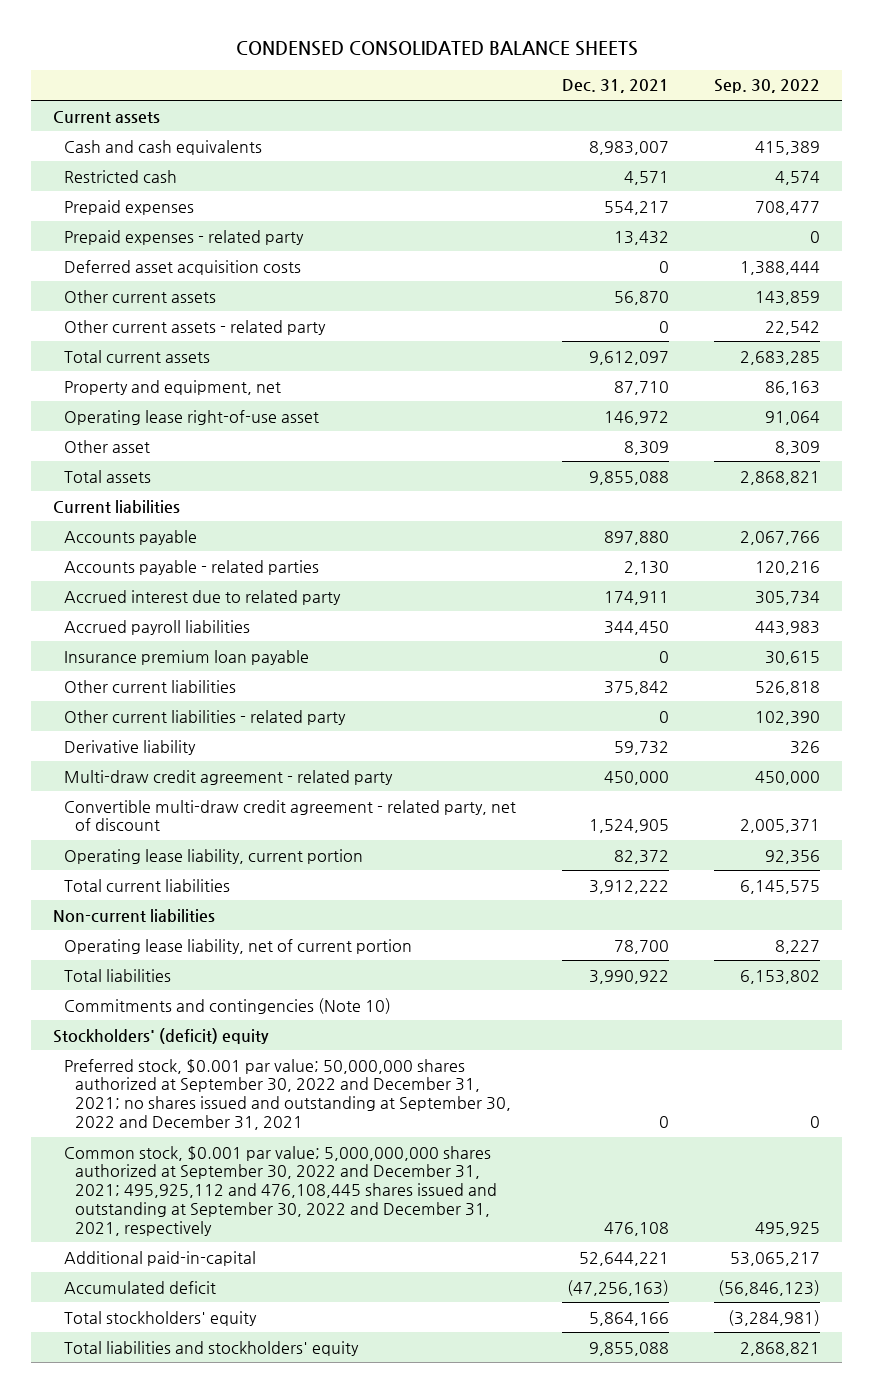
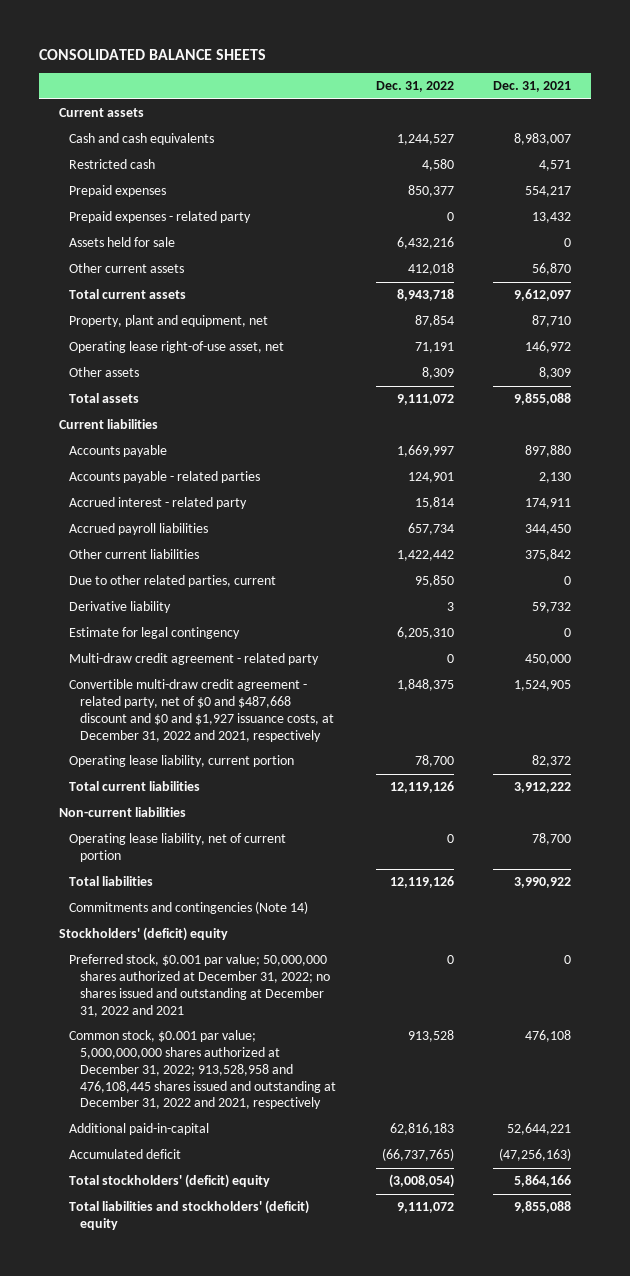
- CONDENSED CONSOLIDATED BALANCE SHEETS
+ CONSOLIDATED BALANCE SHEETS
- | Dec. 31, 2021 | Sep. 30, 2022
+ | Dec. 31, 2022 | Dec. 31, 2021
- Deferred asset acquisition costs | 0 | 1,388,444
+ Assets held for sale | 6,432,216 | 0
- Other current assets - related party | 0 | 22,542
- Property and equipment, net | 87,710 | 86,163
- Operating lease right-of-use asset | 146,972 | 91,064
- Other asset | 8,309 | 8,309
+ Property, plant and equipment, net | 87,854 | 87,710
+ Operating lease right-of-use asset, net | 71,191 | 146,972
+ Other assets | 8,309 | 8,309
- Accrued interest due to related party | 174,911 | 305,734
+ Accrued interest - related party | 15,814 | 174,911
- Insurance premium loan payable | 0 | 30,615
- Other current liabilities - related party | 0 | 102,390
+ Due to other related parties, current | 95,850 | 0
+ Estimate for legal contingency | 6,205,310 | 0
- Convertible multi-draw credit agreement - related party, net of discount | 1,524,905 | 2,005,371
+ Convertible multi-draw credit agreement - related party, net of $0 and $487,668 discount and $0 and $1,927 issuance costs, at December 31, 2022 and 2021, respectively | 1,848,375 | 1,524,905
- Commitments and contingencies (Note 10)
+ Commitments and contingencies (Note 14)
- Preferred stock, $0.001 par value; 50,000,000 shares authorized at September 30, 2022 and December 31, 2021; no shares issued and outstanding at September 30, 2022 and December 31, 2021 | 0 | 0
- Common stock, $0.001 par value; 5,000,000,000 shares authorized at September 30, 2022 and December 31, 2021; 495,925,112 and 476,108,445 shares issued and outstanding at September 30, 2022 and December 31, 2021, respectively | 476,108 | 495,925
+ Preferred stock, $0.001 par value; 50,000,000 shares authorized at December 31, 2022; no shares issued and outstanding at December 31, 2022 and 2021 | 0 | 0
+ Common stock, $0.001 par value; 5,000,000,000 shares authorized at December 31, 2022; 913,528,958 and 476,108,445 shares issued and outstanding at December 31, 2022 and 2021, respectively | 913,528 | 476,108
- Total stockholders' equity | 5,864,166 | (3,284,981)
- Total liabilities and stockholders' equity | 9,855,088 | 2,868,821
+ Total stockholders' (deficit) equity | (3,008,054) | 5,864,166
+ Total liabilities and stockholders' (deficit) equity | 9,111,072 | 9,855,088

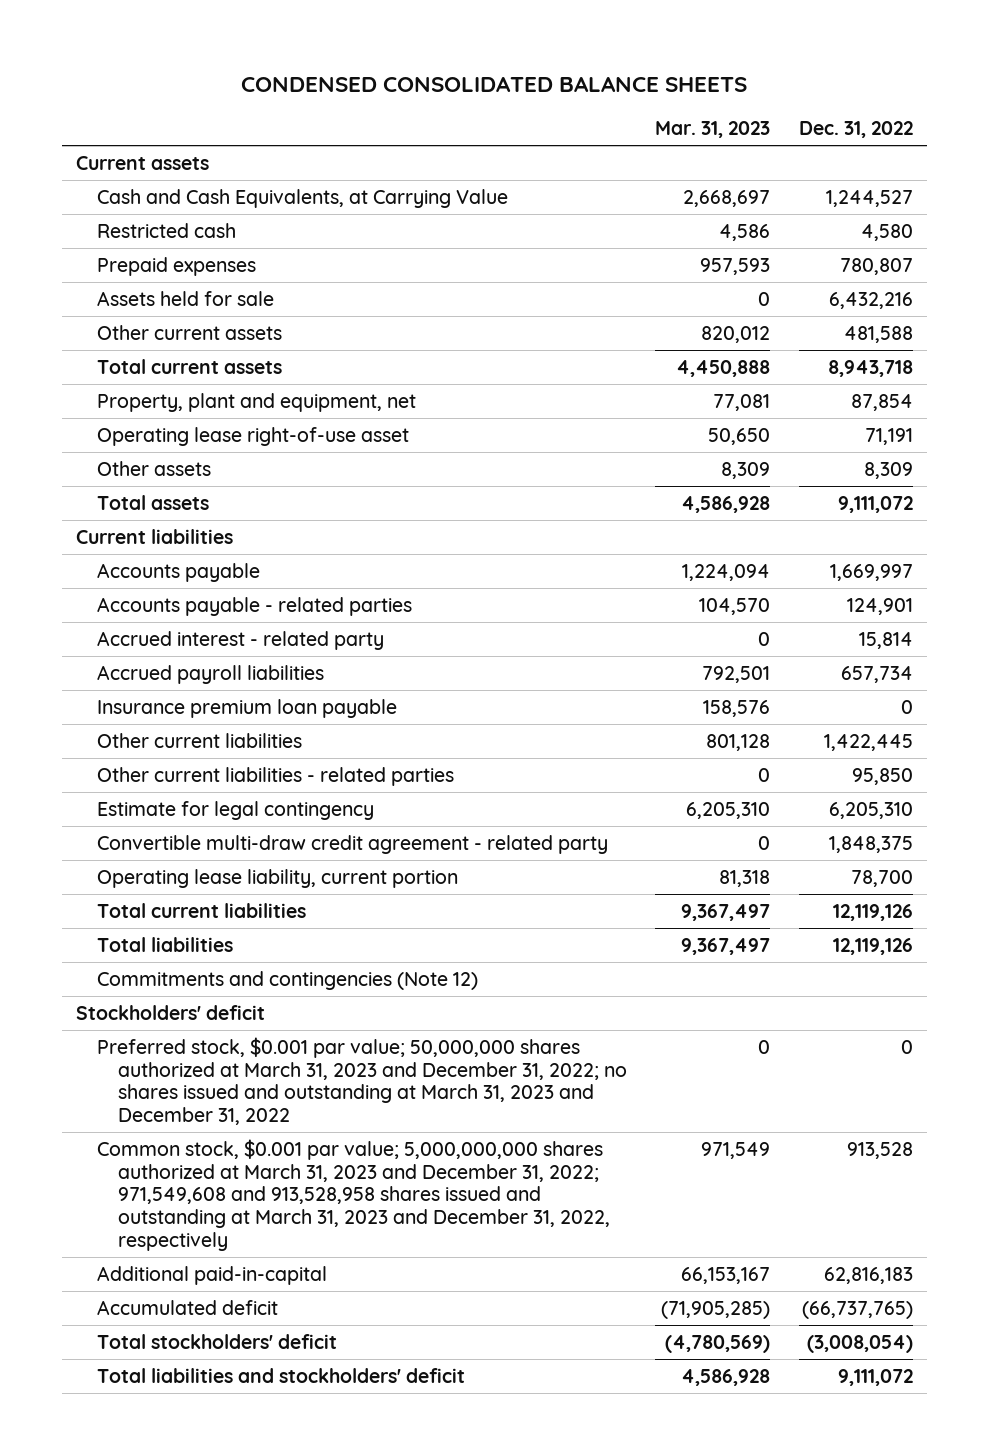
- CONSOLIDATED BALANCE SHEETS
+ CONDENSED CONSOLIDATED BALANCE SHEETS
- | Dec. 31, 2022 | Dec. 31, 2021
+ | Mar. 31, 2023 | Dec. 31, 2022
- Cash and cash equivalents | 1,244,527 | 8,983,007
+ Cash and Cash Equivalents, at Carrying Value | 2,668,697 | 1,244,527
- Prepaid expenses | 850,377 | 554,217
- Prepaid expenses - related party | 0 | 13,432
+ Prepaid expenses | 957,593 | 780,807
- Other current assets | 412,018 | 56,870
+ Other current assets | 820,012 | 481,588
- Operating lease right-of-use asset, net | 71,191 | 146,972
+ Operating lease right-of-use asset | 50,650 | 71,191
- Other current liabilities | 1,422,442 | 375,842
- Due to other related parties, current | 95,850 | 0
- Derivative liability | 3 | 59,732
+ Insurance premium loan payable | 158,576 | 0
+ Other current liabilities | 801,128 | 1,422,445
+ Other current liabilities - related parties | 0 | 95,850
- Multi-draw credit agreement - related party | 0 | 450,000
- Convertible multi-draw credit agreement - related party, net of $0 and $487,668 discount and $0 and $1,927 issuance costs, at December 31, 2022 and 2021, respectively | 1,848,375 | 1,524,905
+ Convertible multi-draw credit agreement - related party | 0 | 1,848,375
- Non-current liabilities
- Operating lease liability, net of current portion | 0 | 78,700
- Commitments and contingencies (Note 14)
- Stockholders' (deficit) equity
- Preferred stock, $0.001 par value; 50,000,000 shares authorized at December 31, 2022; no shares issued and outstanding at December 31, 2022 and 2021 | 0 | 0
- Common stock, $0.001 par value; 5,000,000,000 shares authorized at December 31, 2022; 913,528,958 and 476,108,445 shares issued and outstanding at December 31, 2022 and 2021, respectively | 913,528 | 476,108
+ Commitments and contingencies (Note 12)
+ Stockholders' deficit
+ Preferred stock, $0.001 par value; 50,000,000 shares authorized at March 31, 2023 and December 31, 2022; no shares issued and outstanding at March 31, 2023 and December 31, 2022 | 0 | 0
+ Common stock, $0.001 par value; 5,000,000,000 shares authorized at March 31, 2023 and December 31, 2022; 971,549,608 and 913,528,958 shares issued and outstanding at March 31, 2023 and December 31, 2022, respectively | 971,549 | 913,528
- Total stockholders' (deficit) equity | (3,008,054) | 5,864,166
- Total liabilities and stockholders' (deficit) equity | 9,111,072 | 9,855,088
+ Total stockholders' deficit | (4,780,569) | (3,008,054)
+ Total liabilities and stockholders' deficit | 4,586,928 | 9,111,072

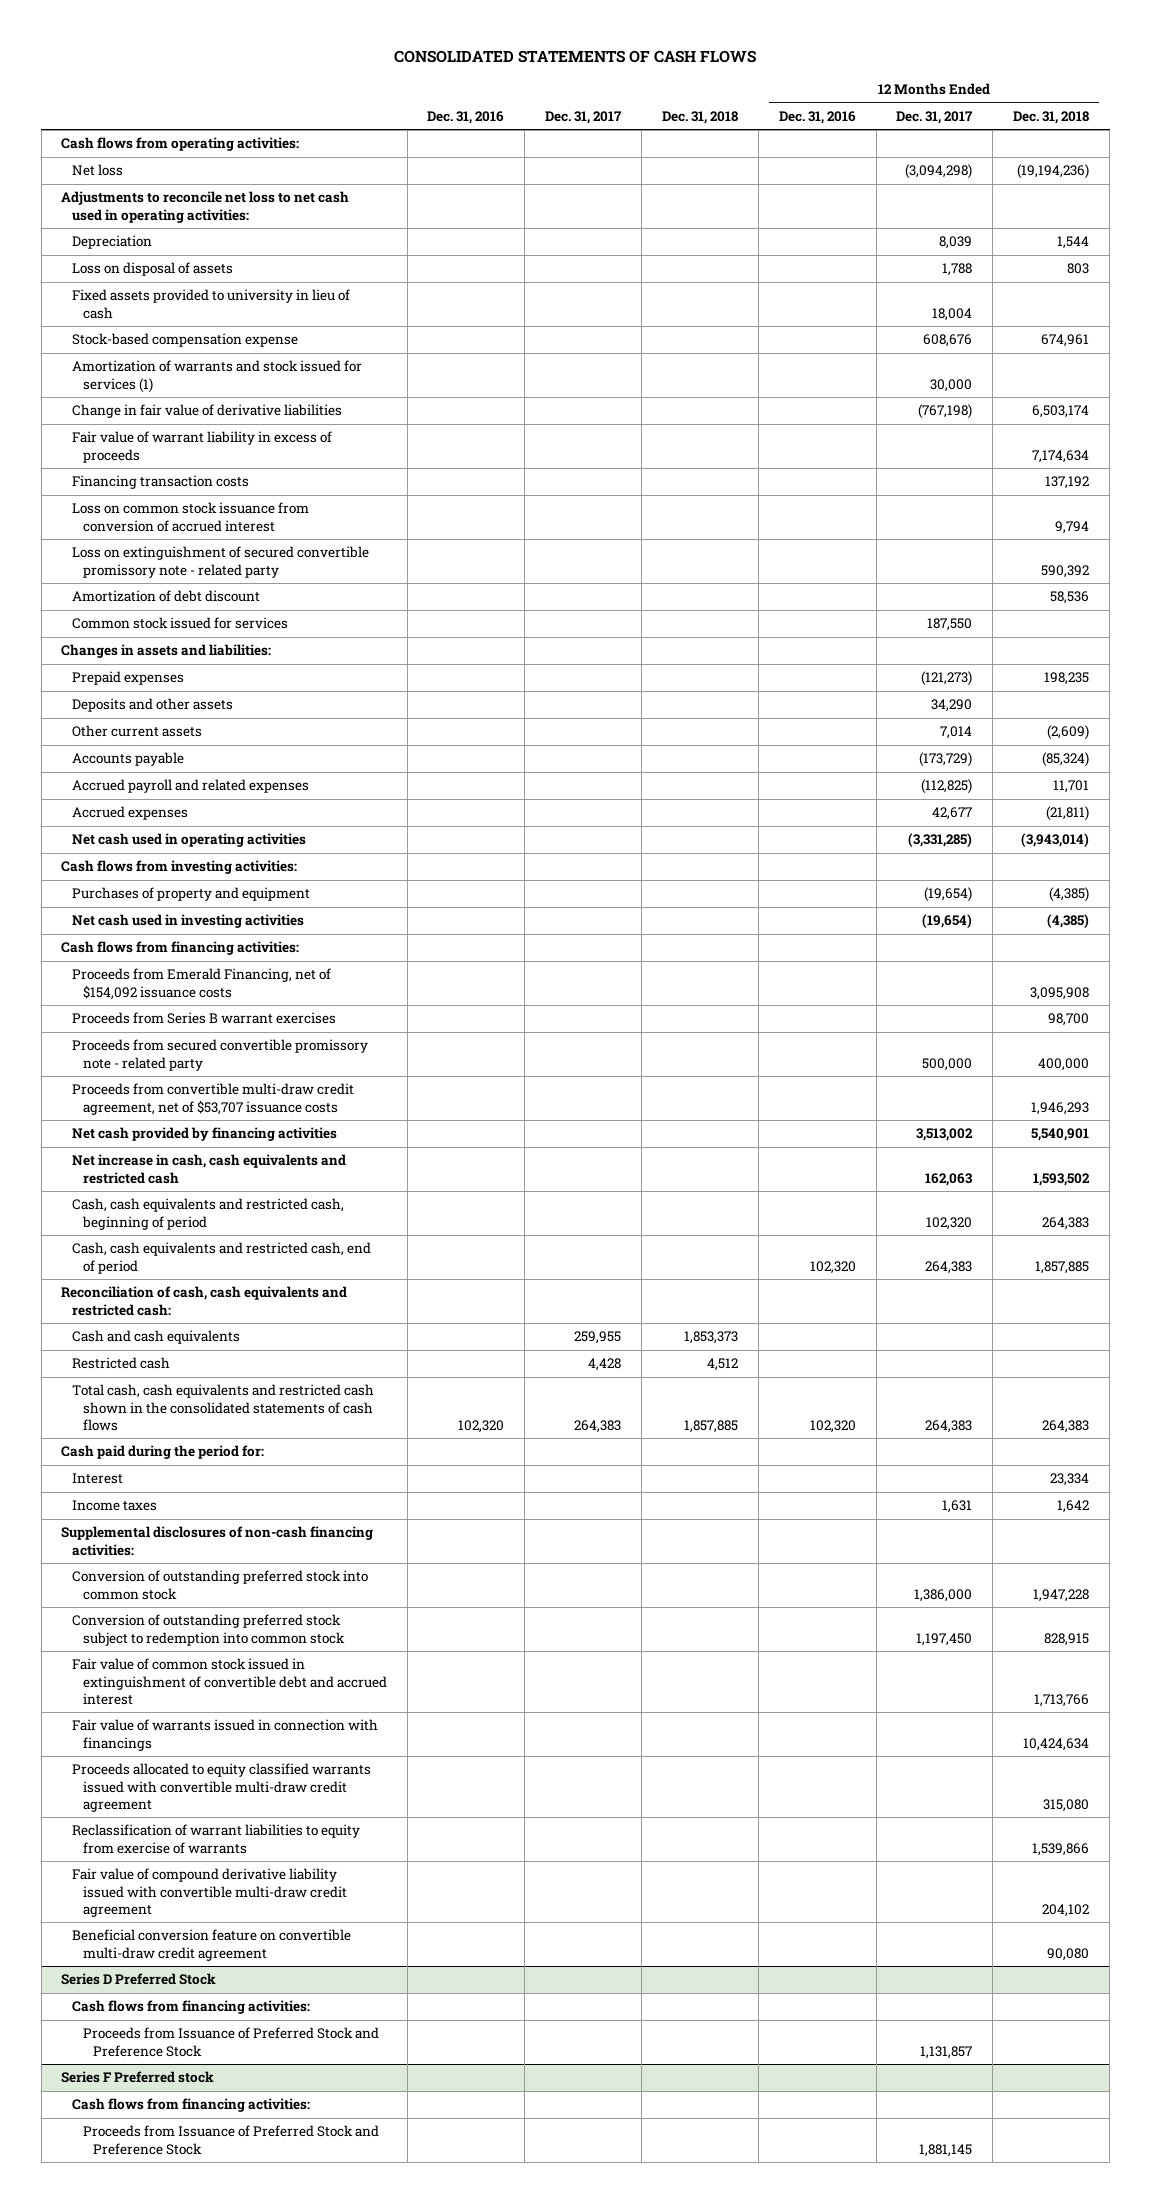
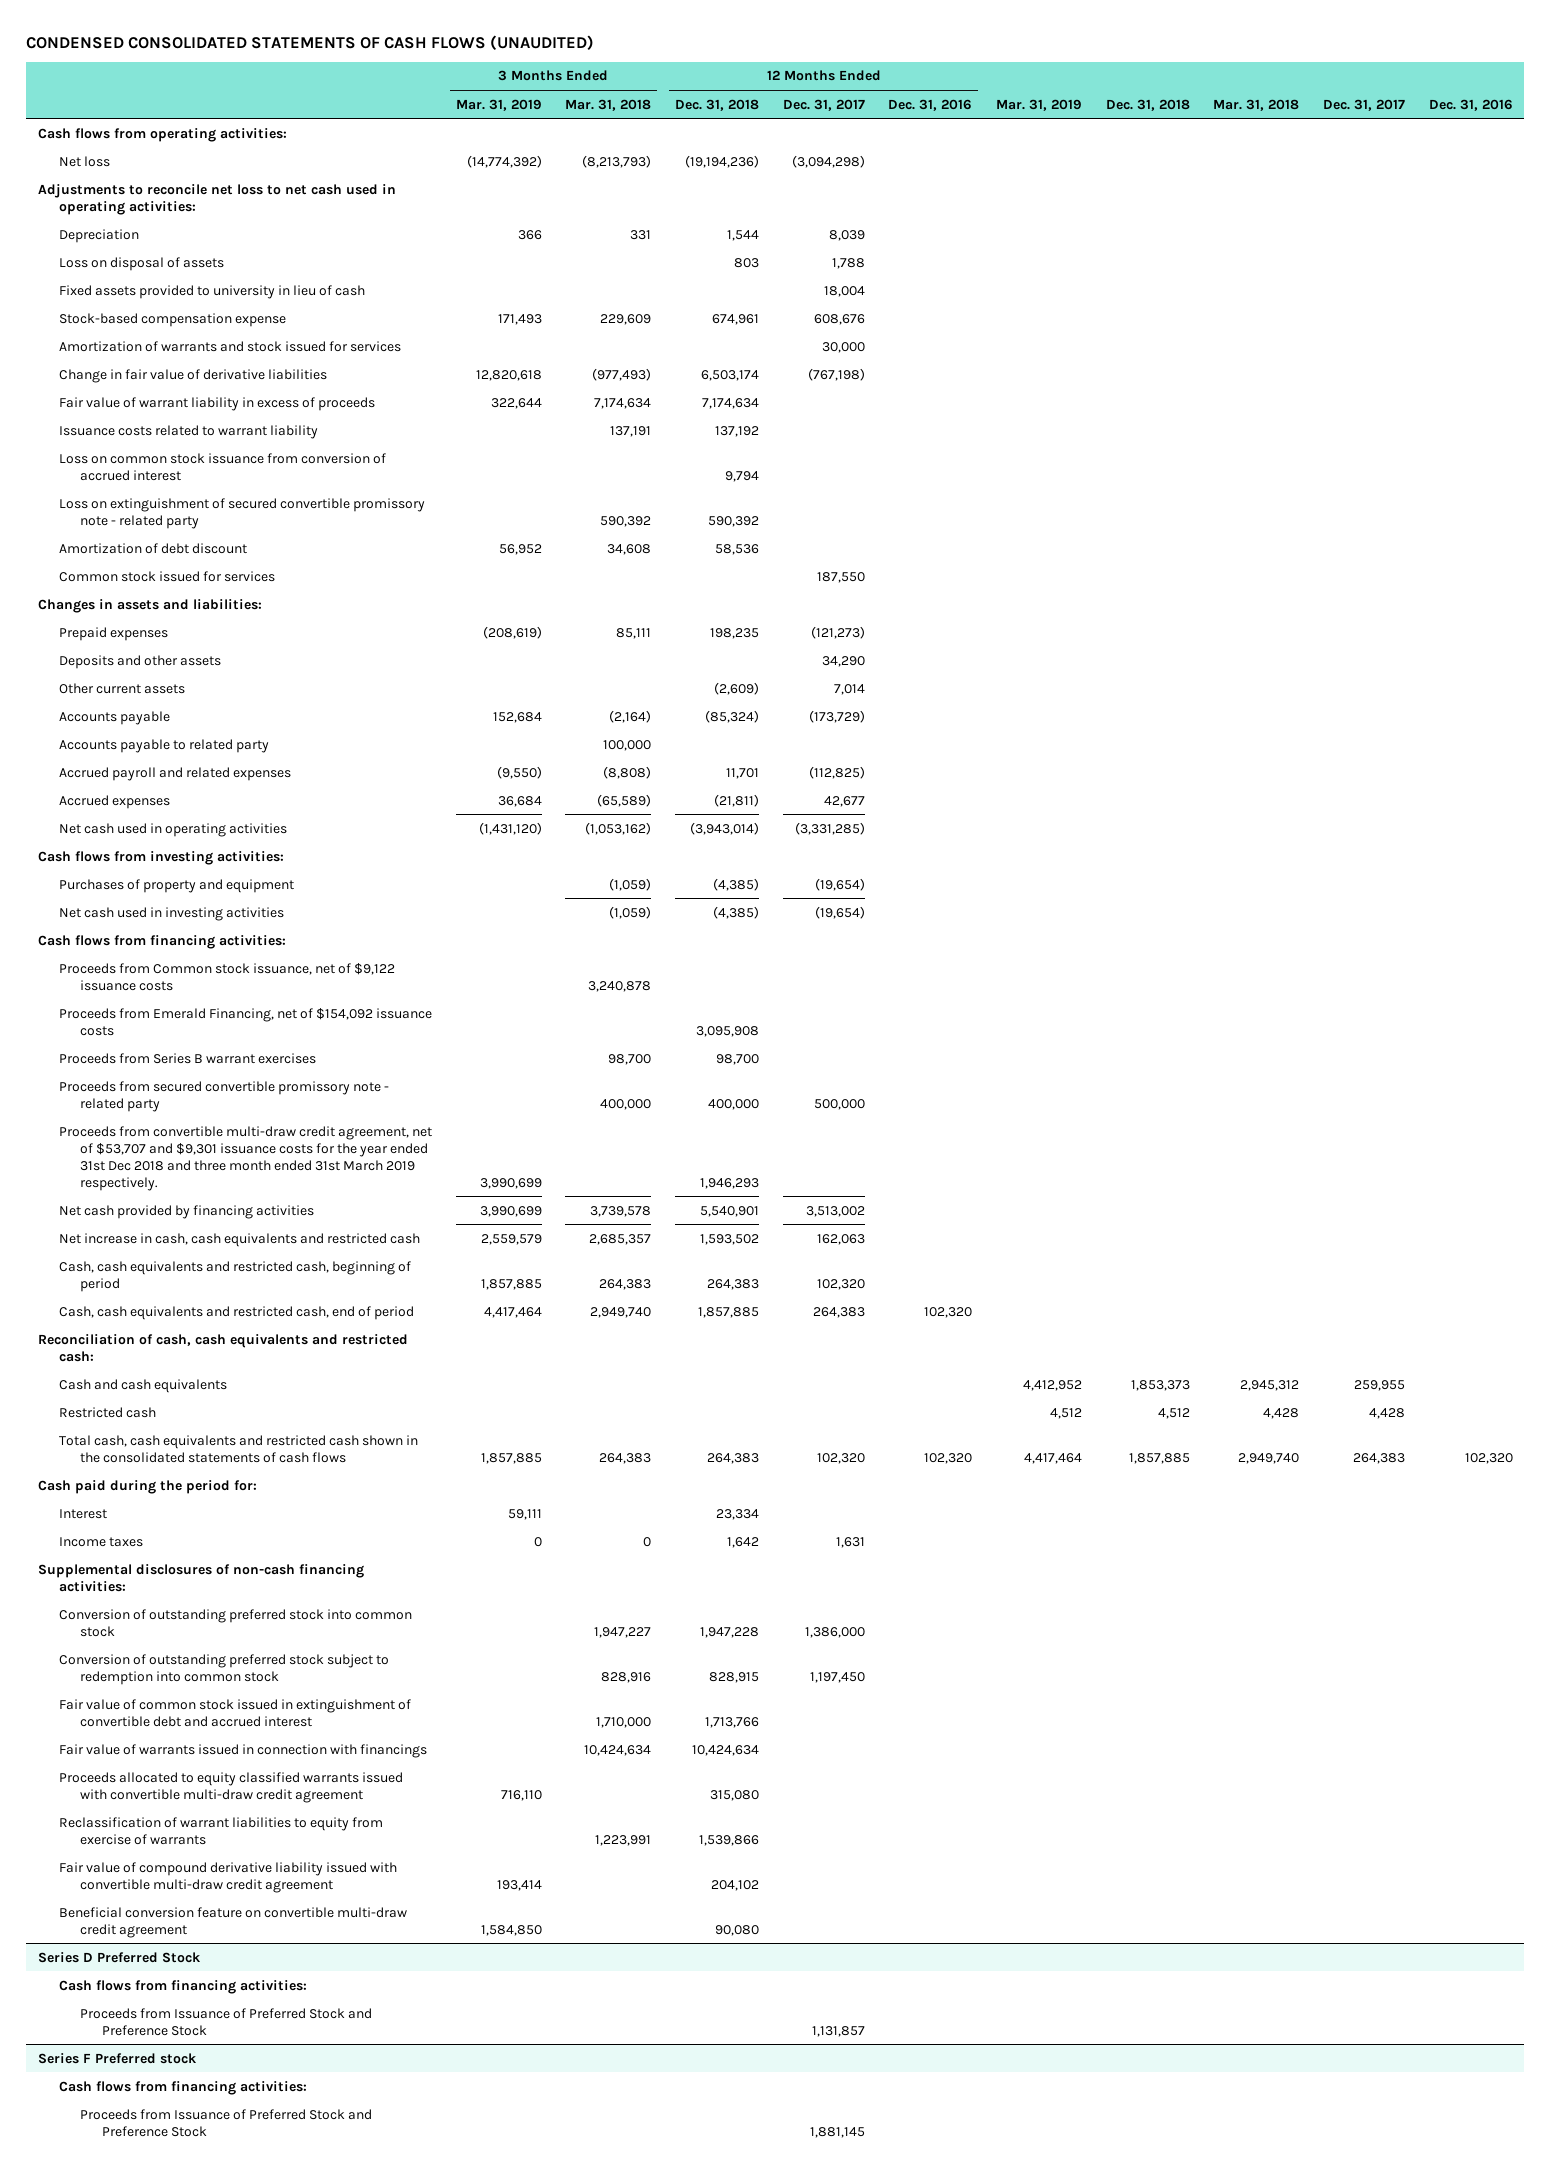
- CONSOLIDATED STATEMENTS OF CASH FLOWS
+ CONDENSED CONSOLIDATED STATEMENTS OF CASH FLOWS (UNAUDITED)
- | Dec. 31, 2016 | Dec. 31, 2017 | Dec. 31, 2018 | 12 Months Ended Dec. 31, 2016 | 12 Months Ended Dec. 31, 2017 | 12 Months Ended Dec. 31, 2018
+ | 3 Months Ended Mar. 31, 2019 | 3 Months Ended Mar. 31, 2018 | 12 Months Ended Dec. 31, 2018 | 12 Months Ended Dec. 31, 2017 | 12 Months Ended Dec. 31, 2016 | Mar. 31, 2019 | Dec. 31, 2018 | Mar. 31, 2018 | Dec. 31, 2017 | Dec. 31, 2016
- Amortization of warrants and stock issued for services (1) | | | | | 30,000 |
+ Amortization of warrants and stock issued for services | | | | 30,000 | | | | | |
- Financing transaction costs | | | | | | 137,192
+ Issuance costs related to warrant liability | | 137,191 | 137,192 | | | | | | |
+ Accounts payable to related party | | 100,000 | | | | | | | |
+ Proceeds from Common stock issuance, net of $9,122 issuance costs | | 3,240,878 | | | | | | | |
- Proceeds from convertible multi-draw credit agreement, net of $53,707 issuance costs | | | | | | 1,946,293
+ Proceeds from convertible multi-draw credit agreement, net of $53,707 and $9,301 issuance costs for the year ended 31st Dec 2018 and three month ended 31st March 2019 respectively. | 3,990,699 | | 1,946,293 | | | | | | |
- Total cash, cash equivalents and restricted cash shown in the consolidated statements of cash flows | 102,320 | 264,383 | 1,857,885 | 102,320 | 264,383 | 264,383
+ Total cash, cash equivalents and restricted cash shown in the consolidated statements of cash flows | 1,857,885 | 264,383 | 264,383 | 102,320 | 102,320 | 4,417,464 | 1,857,885 | 2,949,740 | 264,383 | 102,320

